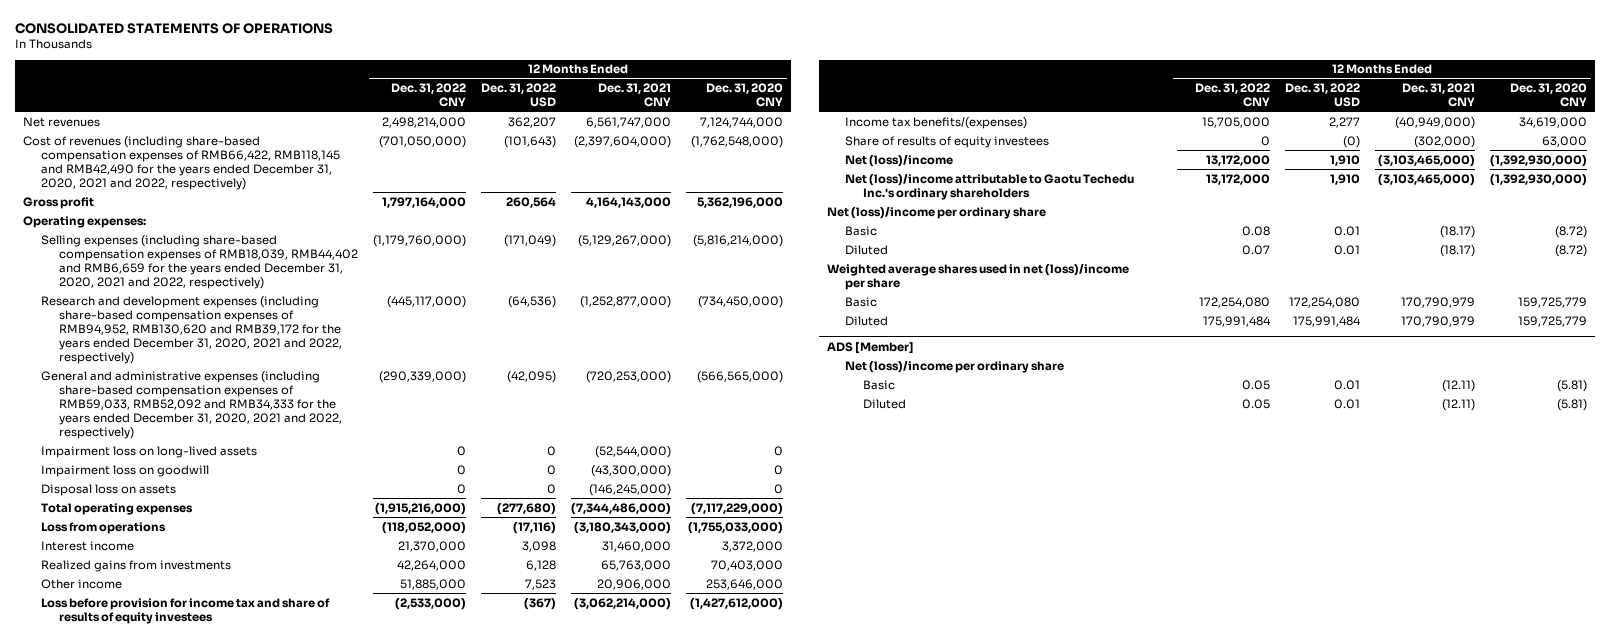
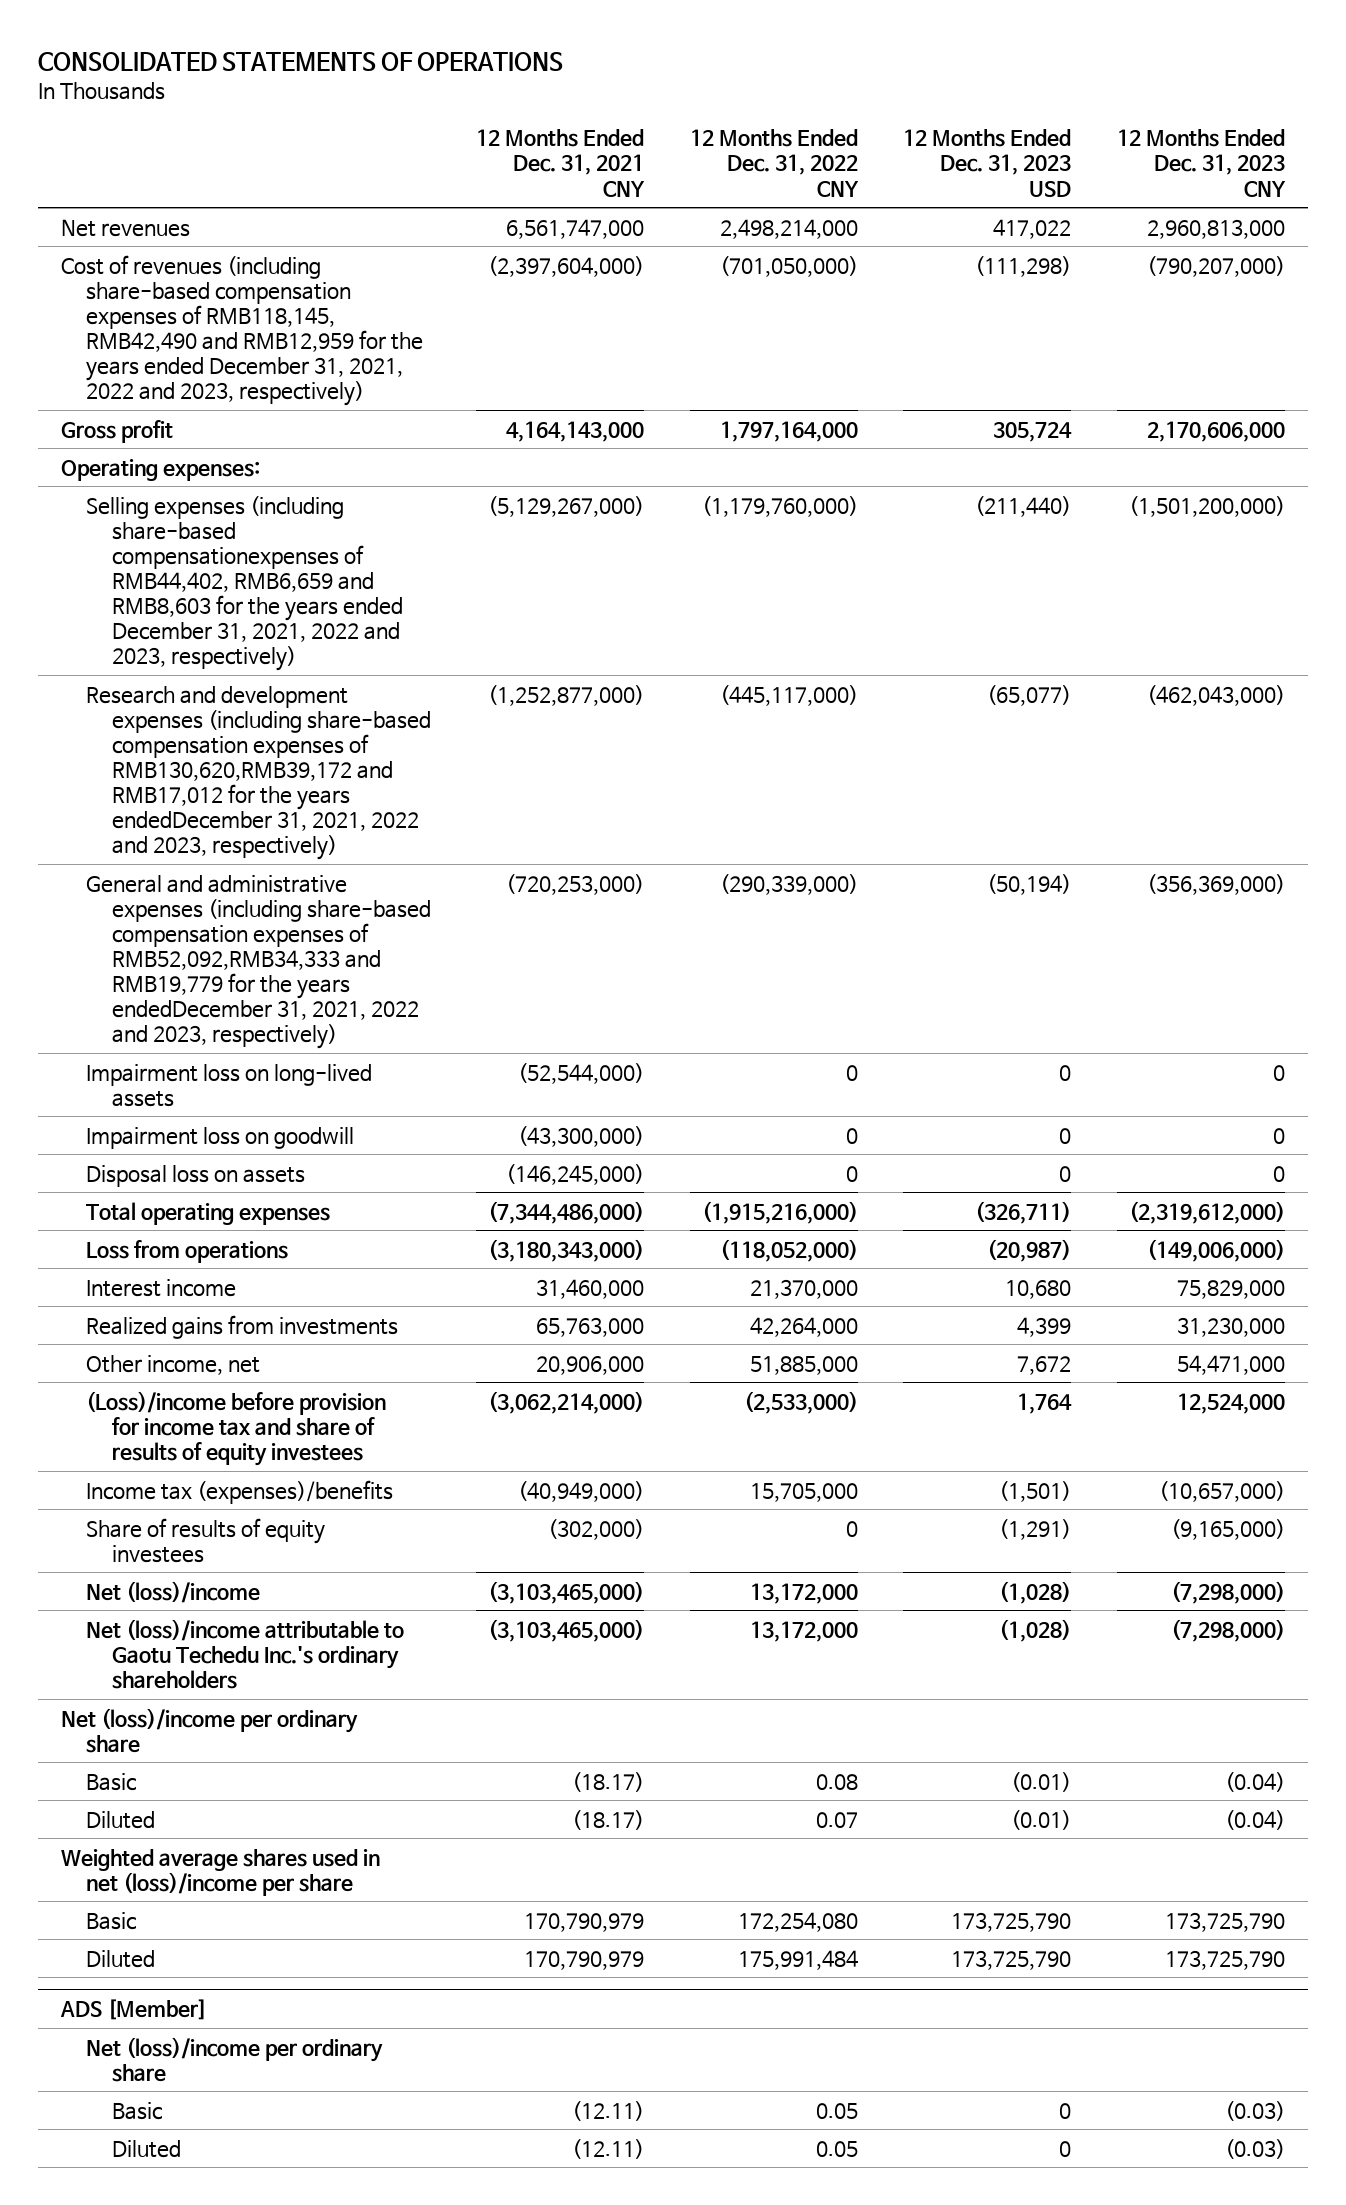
- | 12 Months Ended Dec. 31, 2022 CNY | 12 Months Ended Dec. 31, 2022 USD | 12 Months Ended Dec. 31, 2021 CNY | 12 Months Ended Dec. 31, 2020 CNY
+ | 12 Months Ended Dec. 31, 2021 CNY | 12 Months Ended Dec. 31, 2022 CNY | 12 Months Ended Dec. 31, 2023 USD | 12 Months Ended Dec. 31, 2023 CNY
- Cost of revenues (including share-based compensation expenses of RMB66,422, RMB118,145 and RMB42,490 for the years ended December 31, 2020, 2021 and 2022, respectively) | (701,050,000) | (101,643) | (2,397,604,000) | (1,762,548,000)
+ Cost of revenues (including share-based compensation expenses of RMB118,145, RMB42,490 and RMB12,959 for the years ended December 31, 2021, 2022 and 2023, respectively) | (2,397,604,000) | (701,050,000) | (111,298) | (790,207,000)
- Selling expenses (including share-based compensation expenses of RMB18,039, RMB44,402 and RMB6,659 for the years ended December 31, 2020, 2021 and 2022, respectively) | (1,179,760,000) | (171,049) | (5,129,267,000) | (5,816,214,000)
- Research and development expenses (including share-based compensation expenses of RMB94,952, RMB130,620 and RMB39,172 for the years ended December 31, 2020, 2021 and 2022, respectively) | (445,117,000) | (64,536) | (1,252,877,000) | (734,450,000)
- General and administrative expenses (including share-based compensation expenses of RMB59,033, RMB52,092 and RMB34,333 for the years ended December 31, 2020, 2021 and 2022, respectively) | (290,339,000) | (42,095) | (720,253,000) | (566,565,000)
+ Selling expenses (including share-based compensationexpenses of RMB44,402, RMB6,659 and RMB8,603 for the years ended December 31, 2021, 2022 and 2023, respectively) | (5,129,267,000) | (1,179,760,000) | (211,440) | (1,501,200,000)
+ Research and development expenses (including share-based compensation expenses of RMB130,620,RMB39,172 and RMB17,012 for the years endedDecember 31, 2021, 2022 and 2023, respectively) | (1,252,877,000) | (445,117,000) | (65,077) | (462,043,000)
+ General and administrative expenses (including share-based compensation expenses of RMB52,092,RMB34,333 and RMB19,779 for the years endedDecember 31, 2021, 2022 and 2023, respectively) | (720,253,000) | (290,339,000) | (50,194) | (356,369,000)
- Other income | 51,885,000 | 7,523 | 20,906,000 | 253,646,000
- Loss before provision for income tax and share of results of equity investees | (2,533,000) | (367) | (3,062,214,000) | (1,427,612,000)
- Income tax benefits/(expenses) | 15,705,000 | 2,277 | (40,949,000) | 34,619,000
+ Other income, net | 20,906,000 | 51,885,000 | 7,672 | 54,471,000
+ (Loss)/income before provision for income tax and share of results of equity investees | (3,062,214,000) | (2,533,000) | 1,764 | 12,524,000
+ Income tax (expenses)/benefits | (40,949,000) | 15,705,000 | (1,501) | (10,657,000)

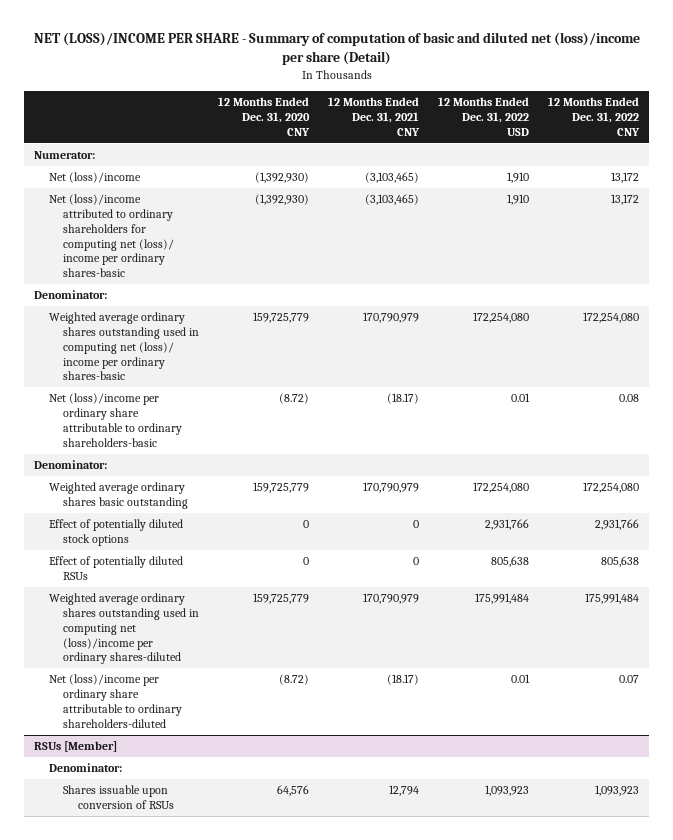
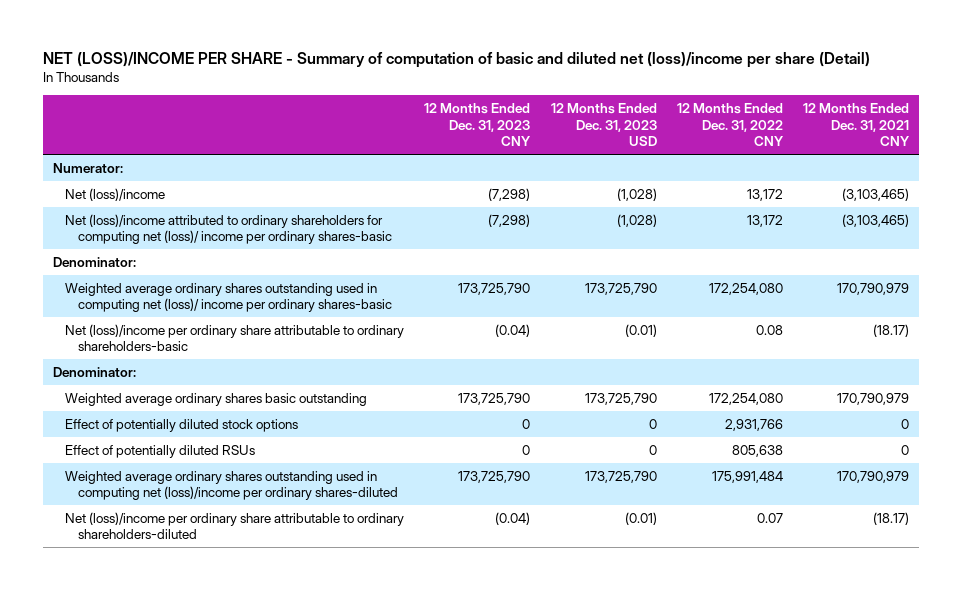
- | 12 Months Ended Dec. 31, 2020 CNY | 12 Months Ended Dec. 31, 2021 CNY | 12 Months Ended Dec. 31, 2022 USD | 12 Months Ended Dec. 31, 2022 CNY
+ | 12 Months Ended Dec. 31, 2023 CNY | 12 Months Ended Dec. 31, 2023 USD | 12 Months Ended Dec. 31, 2022 CNY | 12 Months Ended Dec. 31, 2021 CNY
- RSUs [Member]
- Denominator:
- Shares issuable upon conversion of RSUs | 64,576 | 12,794 | 1,093,923 | 1,093,923

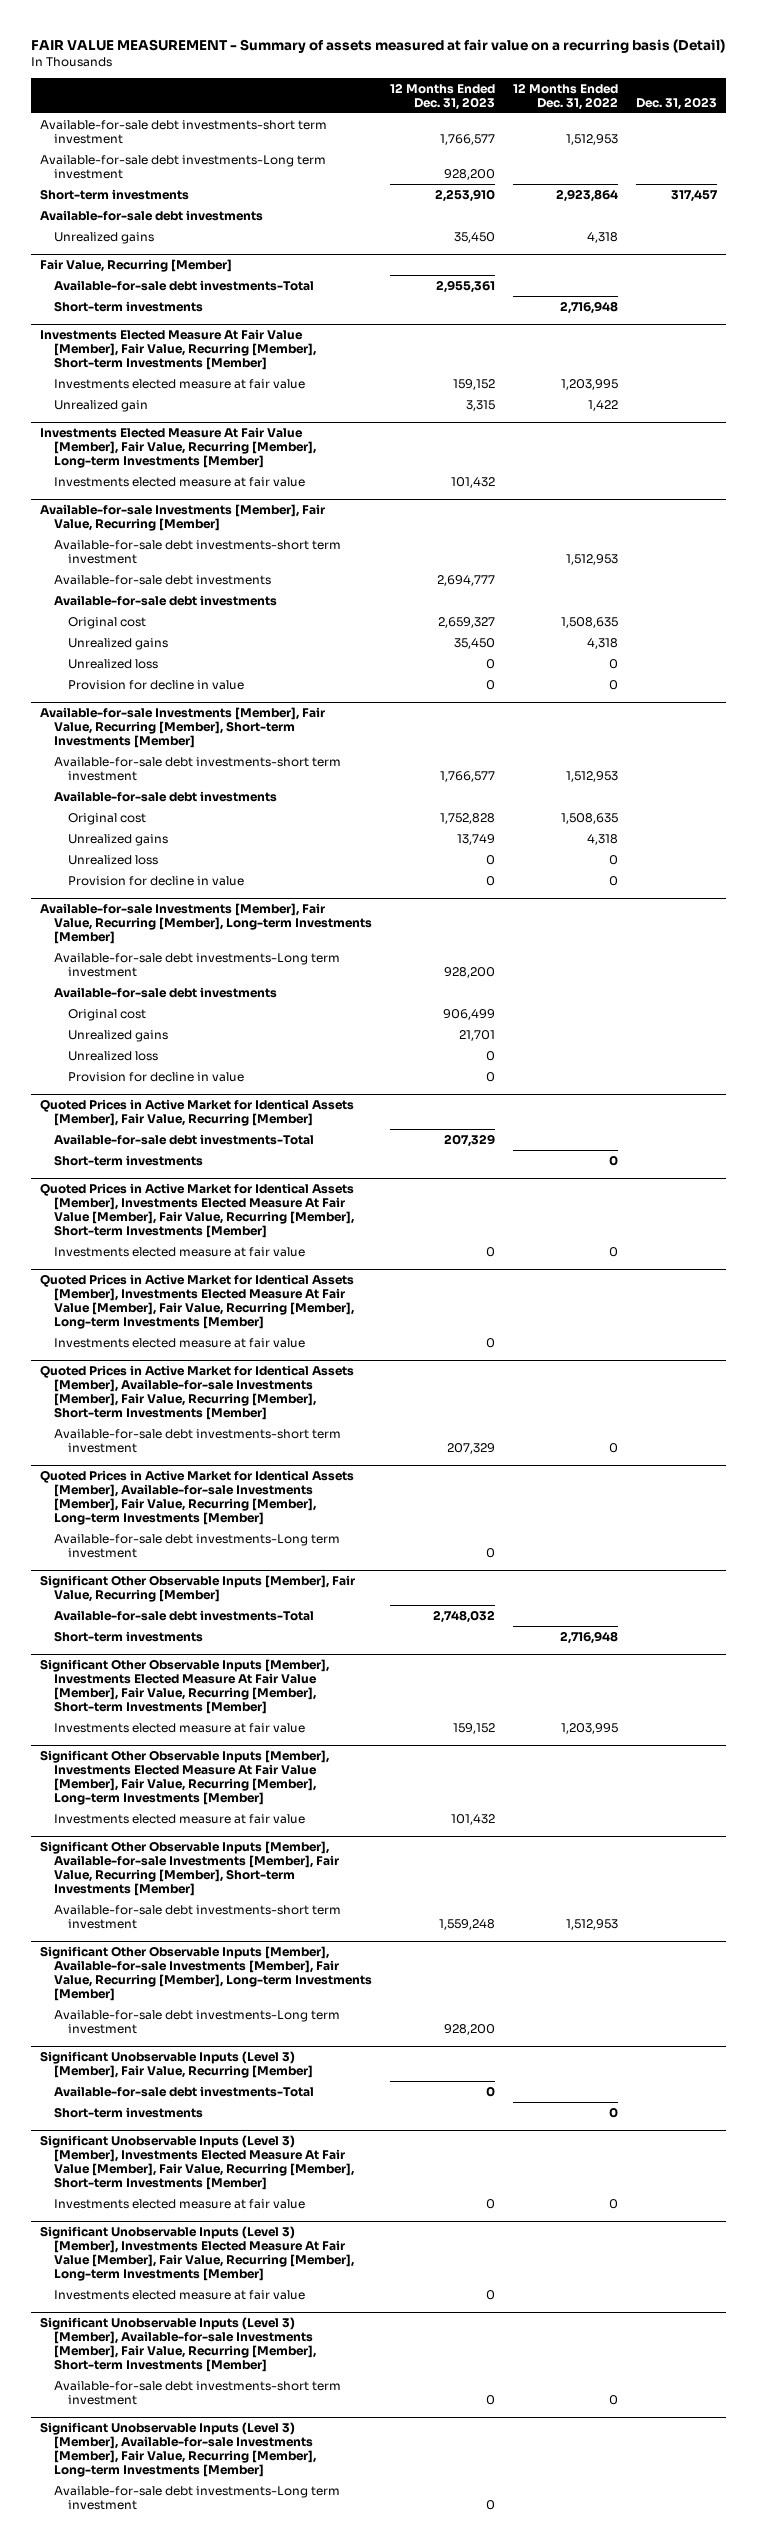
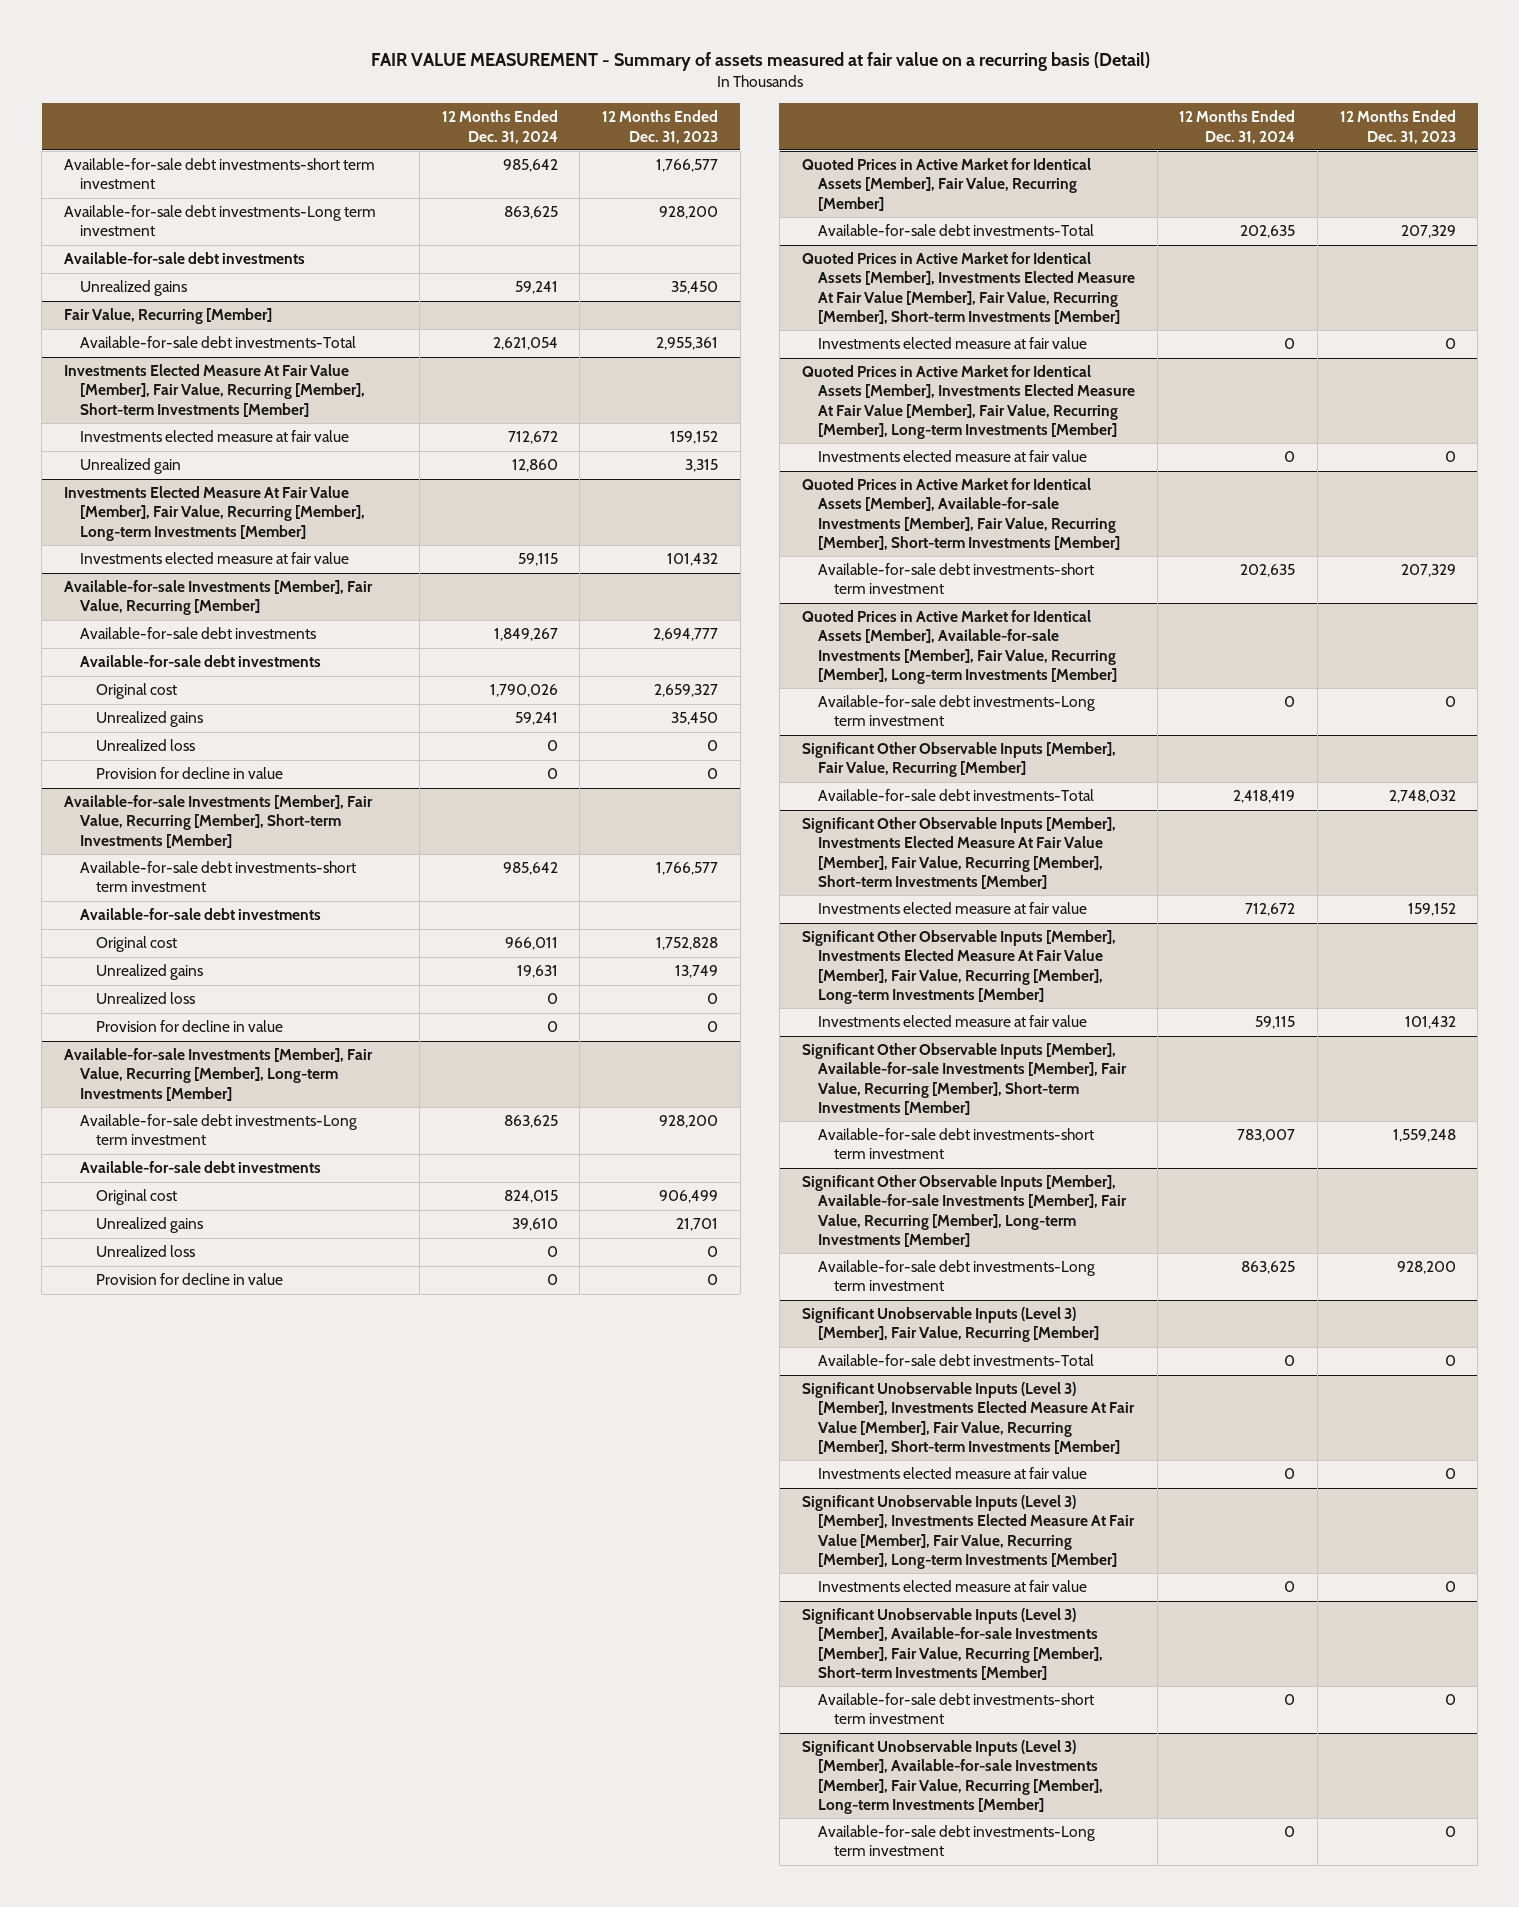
- | 12 Months Ended Dec. 31, 2023 | 12 Months Ended Dec. 31, 2022 | Dec. 31, 2023
+ | 12 Months Ended Dec. 31, 2024 | 12 Months Ended Dec. 31, 2023
- Short-term investments | 2,253,910 | 2,923,864 | 317,457
@ Fair Value, Recurring [Member]
- Short-term investments | | 2,716,948 |
@ Available-for-sale Investments [Member], Fair Value, Recurring [Member]
- Available-for-sale debt investments-short term investment | | 1,512,953 |
@ Quoted Prices in Active Market for Identical Assets [Member], Fair Value, Recurring [Member]
- Short-term investments | | 0 |
@ Significant Other Observable Inputs [Member], Fair Value, Recurring [Member]
- Short-term investments | | 2,716,948 |
@ Significant Unobservable Inputs (Level 3) [Member], Fair Value, Recurring [Member]
- Short-term investments | | 0 |

